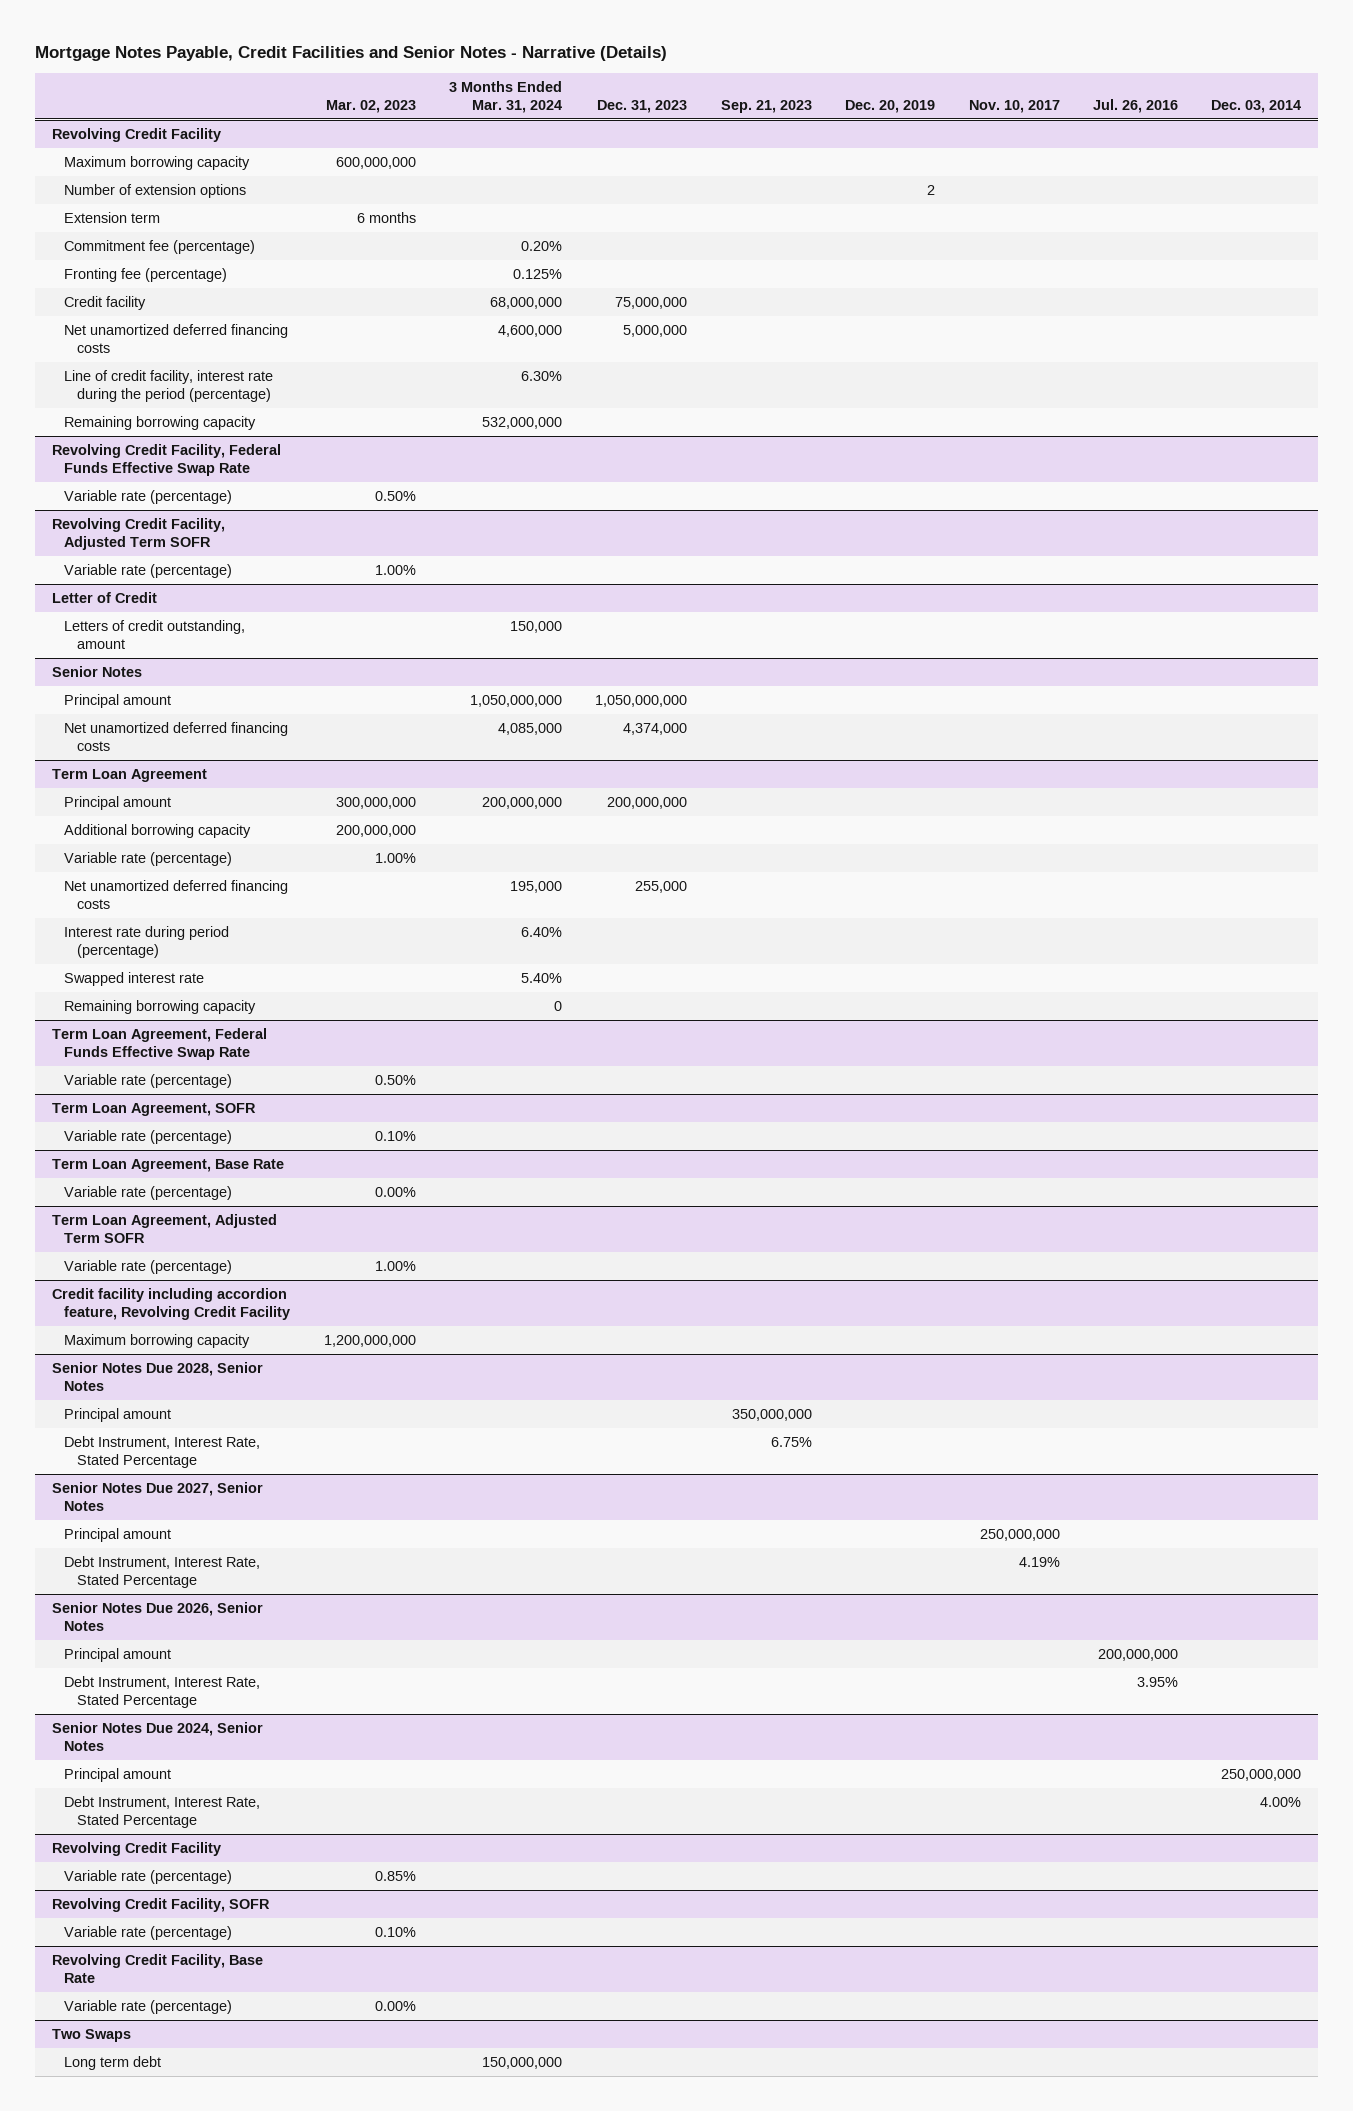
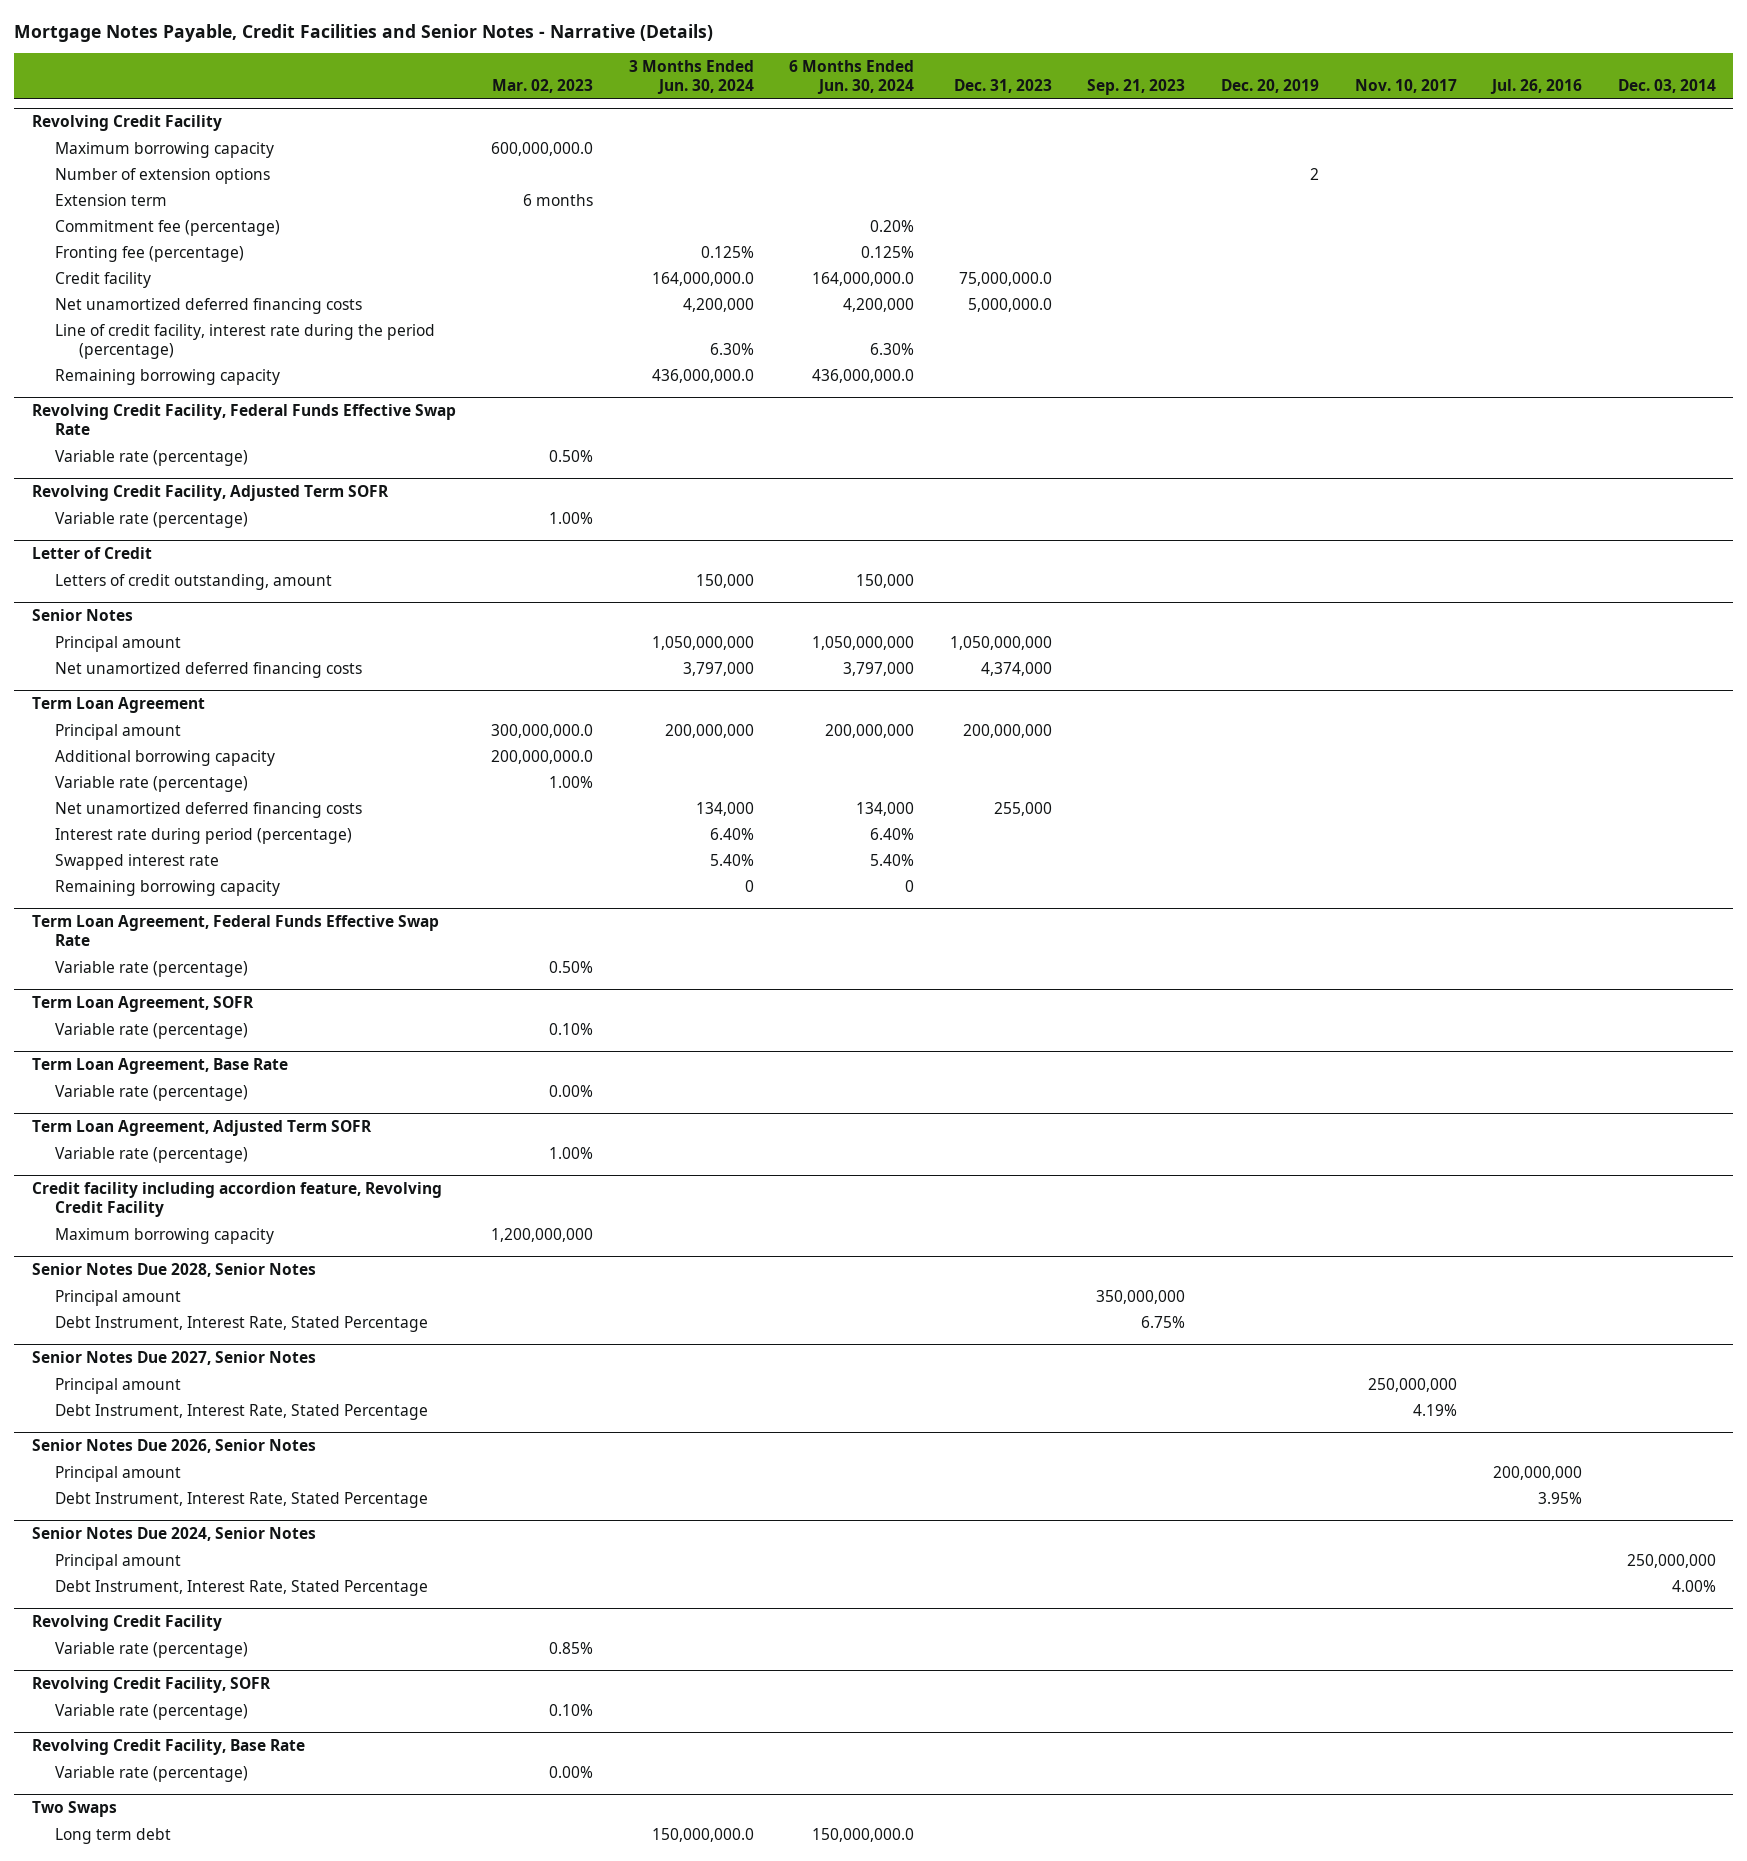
- | Mar. 02, 2023 | 3 Months Ended Mar. 31, 2024 | Dec. 31, 2023 | Sep. 21, 2023 | Dec. 20, 2019 | Nov. 10, 2017 | Jul. 26, 2016 | Dec. 03, 2014
+ | Mar. 02, 2023 | 3 Months Ended Jun. 30, 2024 | 6 Months Ended Jun. 30, 2024 | Dec. 31, 2023 | Sep. 21, 2023 | Dec. 20, 2019 | Nov. 10, 2017 | Jul. 26, 2016 | Dec. 03, 2014
@ Revolving Credit Facility
- Maximum borrowing capacity | 600,000,000 | | | | | | |
+ Maximum borrowing capacity | 600,000,000.0 | | | | | | | |
- Credit facility | | 68,000,000 | 75,000,000 | | | | |
- Net unamortized deferred financing costs | | 4,600,000 | 5,000,000 | | | | |
+ Credit facility | | 164,000,000.0 | 164,000,000.0 | 75,000,000.0 | | | | |
+ Net unamortized deferred financing costs | | 4,200,000 | 4,200,000 | 5,000,000.0 | | | | |
@ Term Loan Agreement
- Principal amount | 300,000,000 | 200,000,000 | 200,000,000 | | | | |
- Additional borrowing capacity | 200,000,000 | | | | | | |
+ Principal amount | 300,000,000.0 | 200,000,000 | 200,000,000 | 200,000,000 | | | | |
+ Additional borrowing capacity | 200,000,000.0 | | | | | | | |

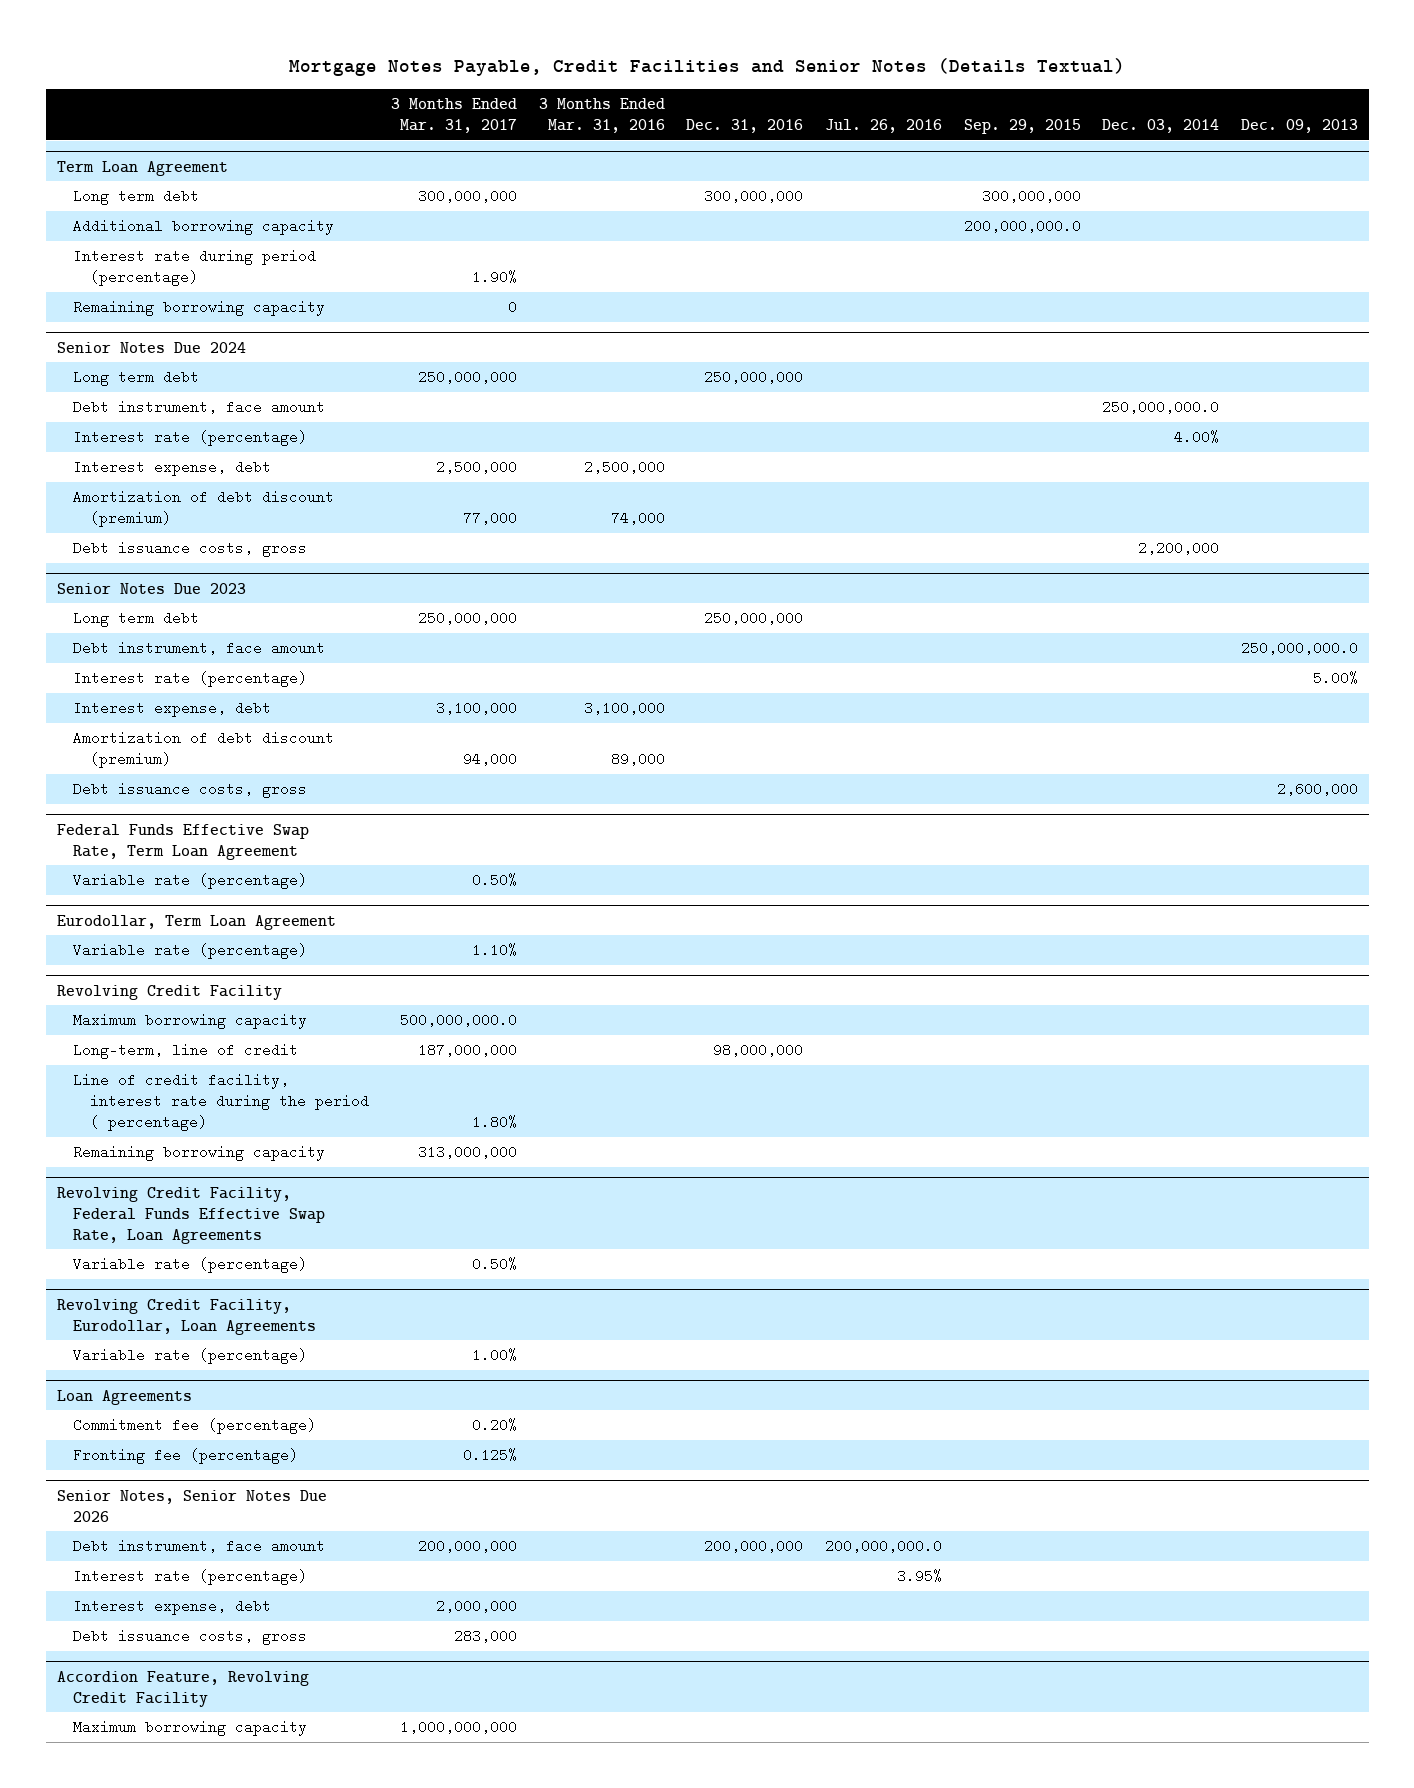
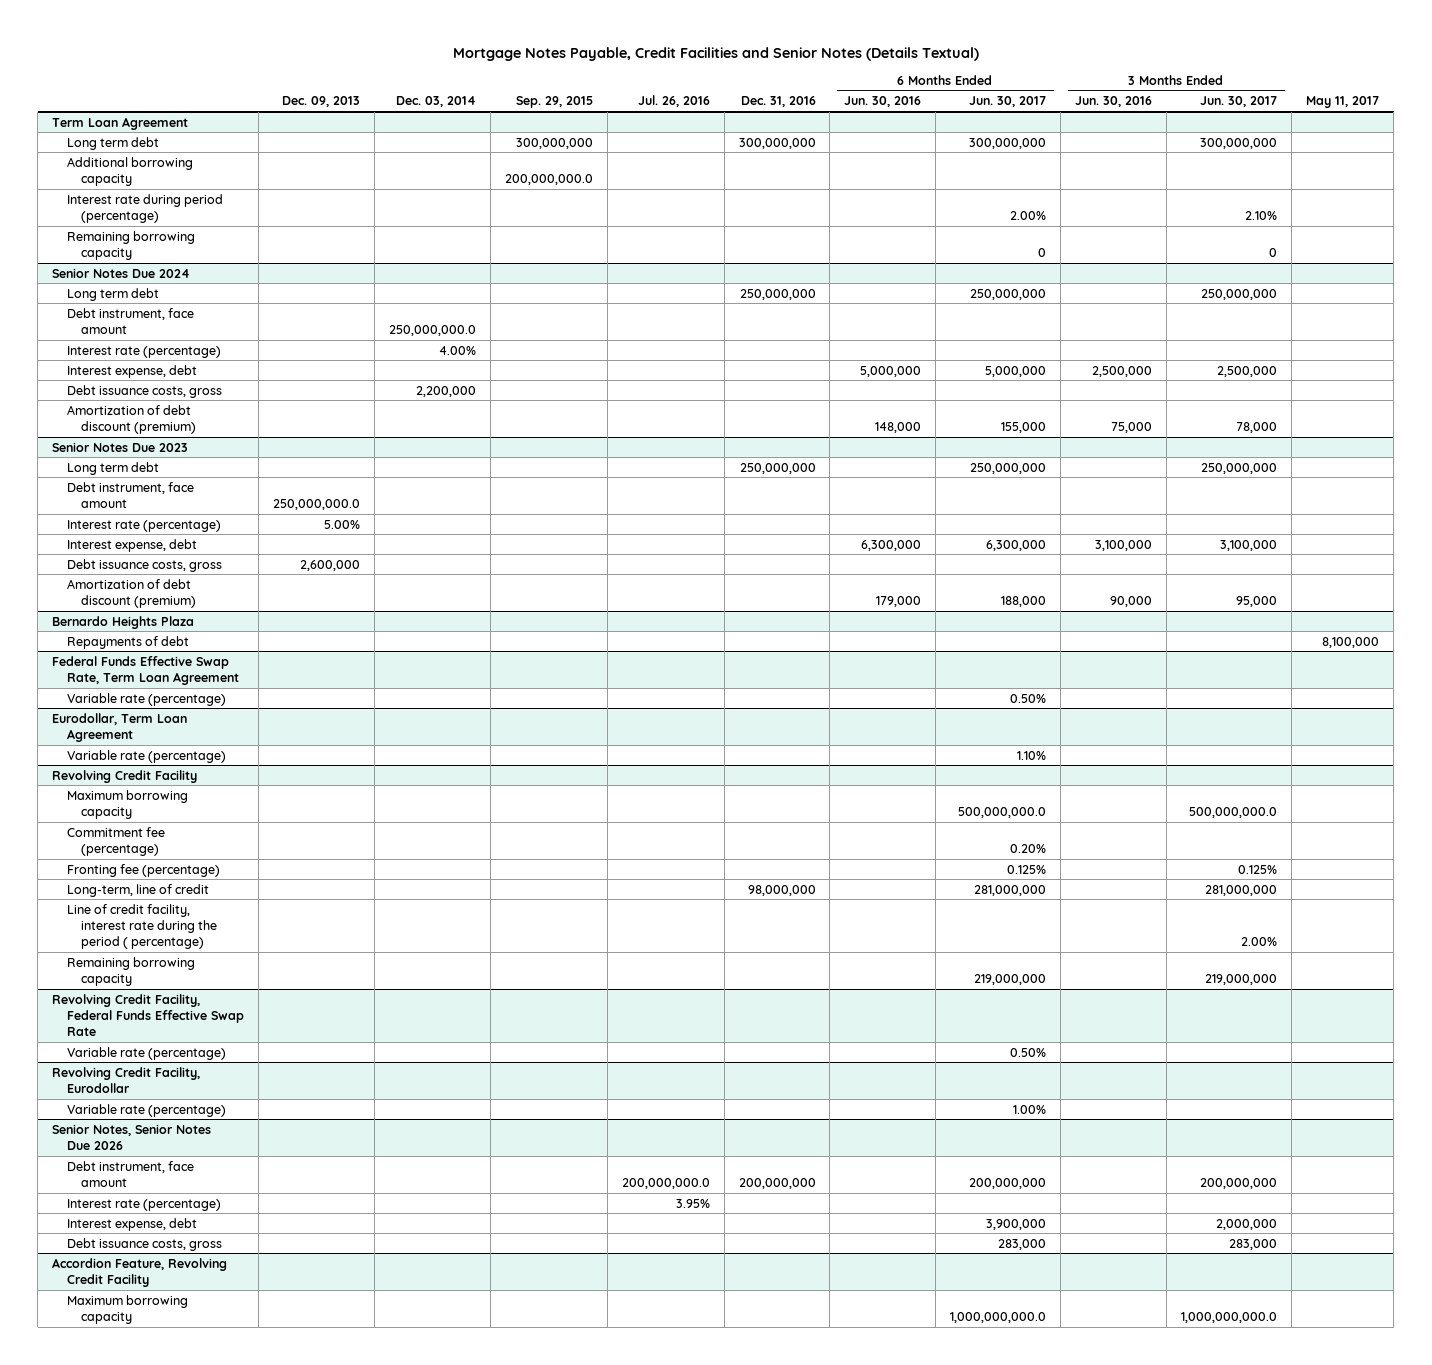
- | 3 Months Ended Mar. 31, 2017 | 3 Months Ended Mar. 31, 2016 | Dec. 31, 2016 | Jul. 26, 2016 | Sep. 29, 2015 | Dec. 03, 2014 | Dec. 09, 2013
+ | Dec. 09, 2013 | Dec. 03, 2014 | Sep. 29, 2015 | Jul. 26, 2016 | Dec. 31, 2016 | 6 Months Ended Jun. 30, 2016 | 6 Months Ended Jun. 30, 2017 | 3 Months Ended Jun. 30, 2016 | 3 Months Ended Jun. 30, 2017 | May 11, 2017
@ Senior Notes Due 2024
moved down: Amortization of debt discount (premium) | | | | | | 148,000 | 155,000 | 75,000 | 78,000 |
@ Senior Notes Due 2023
moved down: Amortization of debt discount (premium) | | | | | | 179,000 | 188,000 | 90,000 | 95,000 |
+ Bernardo Heights Plaza
+ Repayments of debt | | | | | | | | | | 8,100,000
@ Revolving Credit Facility
+ Commitment fee (percentage) | | | | | | | 0.20% | | |
+ Fronting fee (percentage) | | | | | | | 0.125% | | 0.125% |
- Revolving Credit Facility, Federal Funds Effective Swap Rate, Loan Agreements
+ Revolving Credit Facility, Federal Funds Effective Swap Rate
- Revolving Credit Facility, Eurodollar, Loan Agreements
+ Revolving Credit Facility, Eurodollar
- Loan Agreements
- Commitment fee (percentage) | 0.20% | | | | | |
- Fronting fee (percentage) | 0.125% | | | | | |

